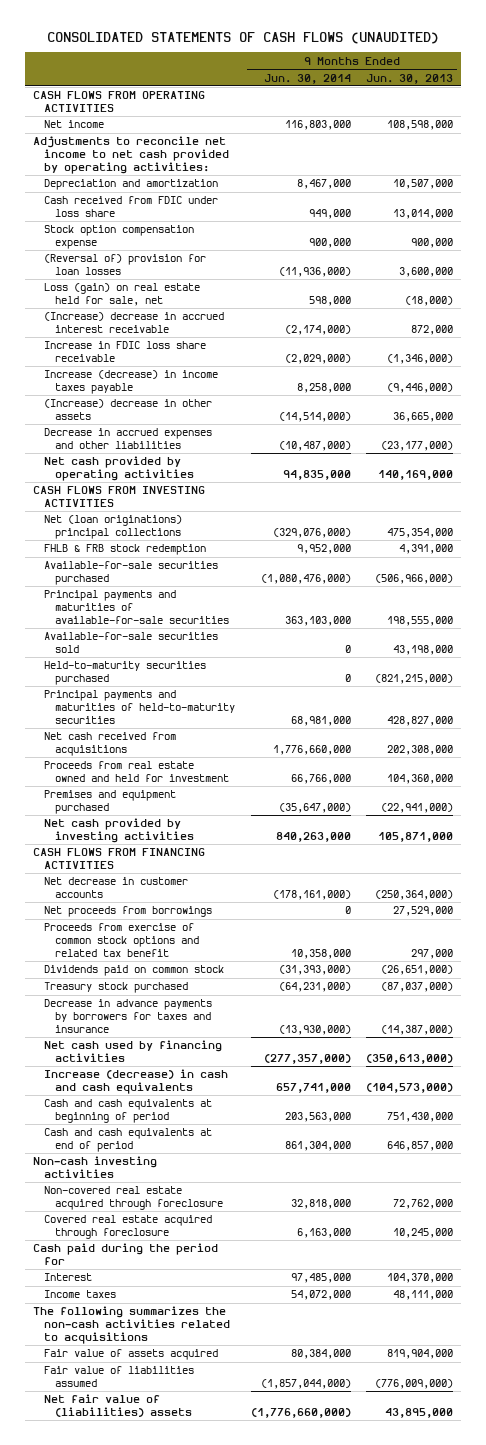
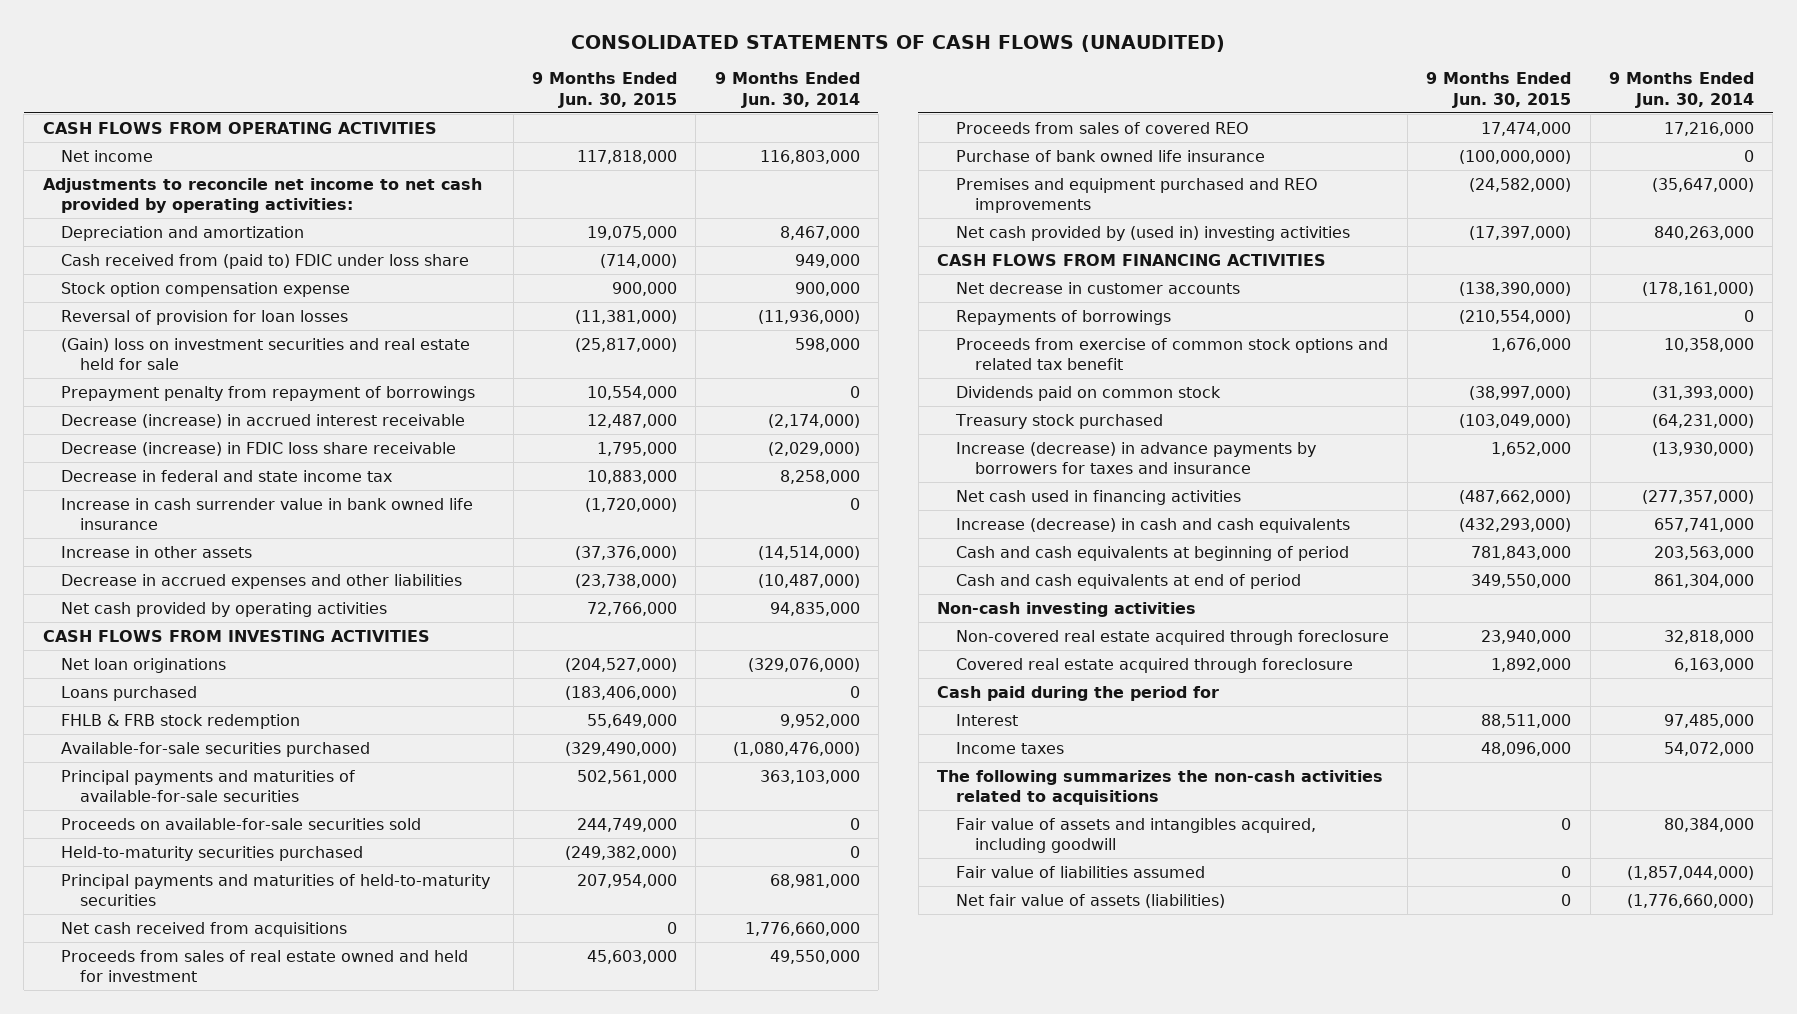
- | 9 Months Ended Jun. 30, 2014 | 9 Months Ended Jun. 30, 2013
+ | 9 Months Ended Jun. 30, 2015 | 9 Months Ended Jun. 30, 2014
- Cash received from FDIC under loss share | 949,000 | 13,014,000
+ Cash received from (paid to) FDIC under loss share | (714,000) | 949,000
- (Reversal of) provision for loan losses | (11,936,000) | 3,600,000
- Loss (gain) on real estate held for sale, net | 598,000 | (18,000)
- (Increase) decrease in accrued interest receivable | (2,174,000) | 872,000
- Increase in FDIC loss share receivable | (2,029,000) | (1,346,000)
- Increase (decrease) in income taxes payable | 8,258,000 | (9,446,000)
- (Increase) decrease in other assets | (14,514,000) | 36,665,000
+ Reversal of provision for loan losses | (11,381,000) | (11,936,000)
+ (Gain) loss on investment securities and real estate held for sale | (25,817,000) | 598,000
+ Prepayment penalty from repayment of borrowings | 10,554,000 | 0
+ Decrease (increase) in accrued interest receivable | 12,487,000 | (2,174,000)
+ Decrease (increase) in FDIC loss share receivable | 1,795,000 | (2,029,000)
+ Decrease in federal and state income tax | 10,883,000 | 8,258,000
+ Increase in cash surrender value in bank owned life insurance | (1,720,000) | 0
+ Increase in other assets | (37,376,000) | (14,514,000)
- Net (loan originations) principal collections | (329,076,000) | 475,354,000
+ Net loan originations | (204,527,000) | (329,076,000)
+ Loans purchased | (183,406,000) | 0
- Available-for-sale securities sold | 0 | 43,198,000
+ Proceeds on available-for-sale securities sold | 244,749,000 | 0
- Proceeds from real estate owned and held for investment | 66,766,000 | 104,360,000
- Premises and equipment purchased | (35,647,000) | (22,941,000)
- Net cash provided by investing activities | 840,263,000 | 105,871,000
+ Proceeds from sales of real estate owned and held for investment | 45,603,000 | 49,550,000
+ Proceeds from sales of covered REO | 17,474,000 | 17,216,000
+ Purchase of bank owned life insurance | (100,000,000) | 0
+ Premises and equipment purchased and REO improvements | (24,582,000) | (35,647,000)
+ Net cash provided by (used in) investing activities | (17,397,000) | 840,263,000
- Net proceeds from borrowings | 0 | 27,529,000
+ Repayments of borrowings | (210,554,000) | 0
- Decrease in advance payments by borrowers for taxes and insurance | (13,930,000) | (14,387,000)
- Net cash used by financing activities | (277,357,000) | (350,613,000)
+ Increase (decrease) in advance payments by borrowers for taxes and insurance | 1,652,000 | (13,930,000)
+ Net cash used in financing activities | (487,662,000) | (277,357,000)
- Fair value of assets acquired | 80,384,000 | 819,904,000
+ Fair value of assets and intangibles acquired, including goodwill | 0 | 80,384,000
- Net fair value of (liabilities) assets | (1,776,660,000) | 43,895,000
+ Net fair value of assets (liabilities) | 0 | (1,776,660,000)

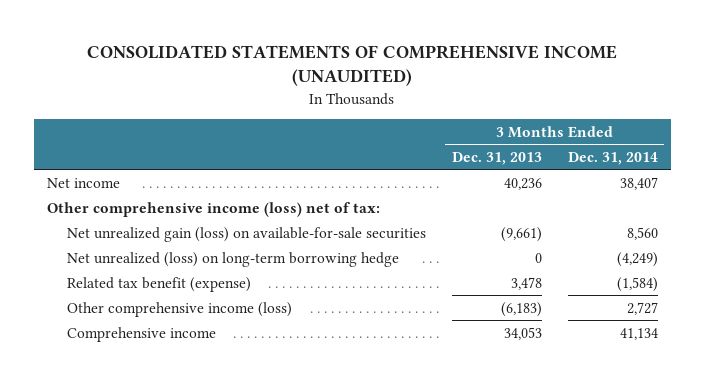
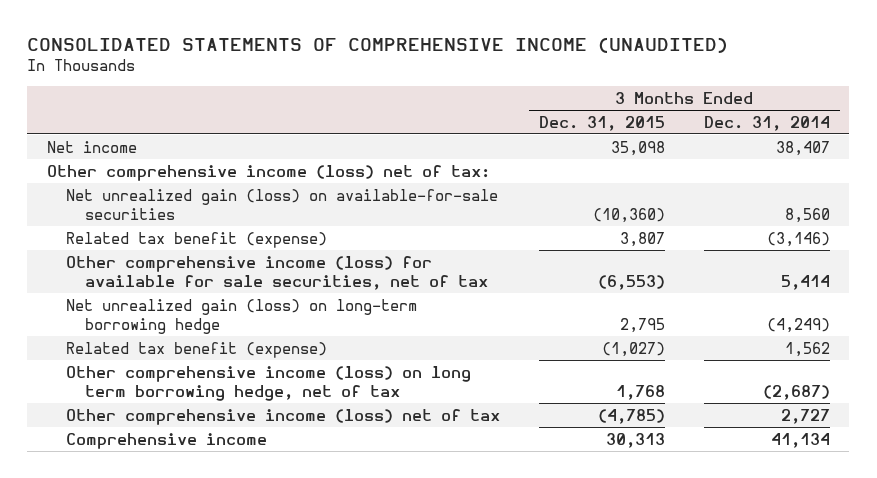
- | 3 Months Ended Dec. 31, 2013 | 3 Months Ended Dec. 31, 2014
+ | 3 Months Ended Dec. 31, 2015 | 3 Months Ended Dec. 31, 2014
- Net unrealized (loss) on long-term borrowing hedge | 0 | (4,249)
- Related tax benefit (expense) | 3,478 | (1,584)
- Other comprehensive income (loss) | (6,183) | 2,727
+ Related tax benefit (expense) | 3,807 | (3,146)
+ Other comprehensive income (loss) for available for sale securities, net of tax | (6,553) | 5,414
+ Net unrealized gain (loss) on long-term borrowing hedge | 2,795 | (4,249)
+ Related tax benefit (expense) | (1,027) | 1,562
+ Other comprehensive income (loss) on long term borrowing hedge, net of tax | 1,768 | (2,687)
+ Other comprehensive income (loss) net of tax | (4,785) | 2,727

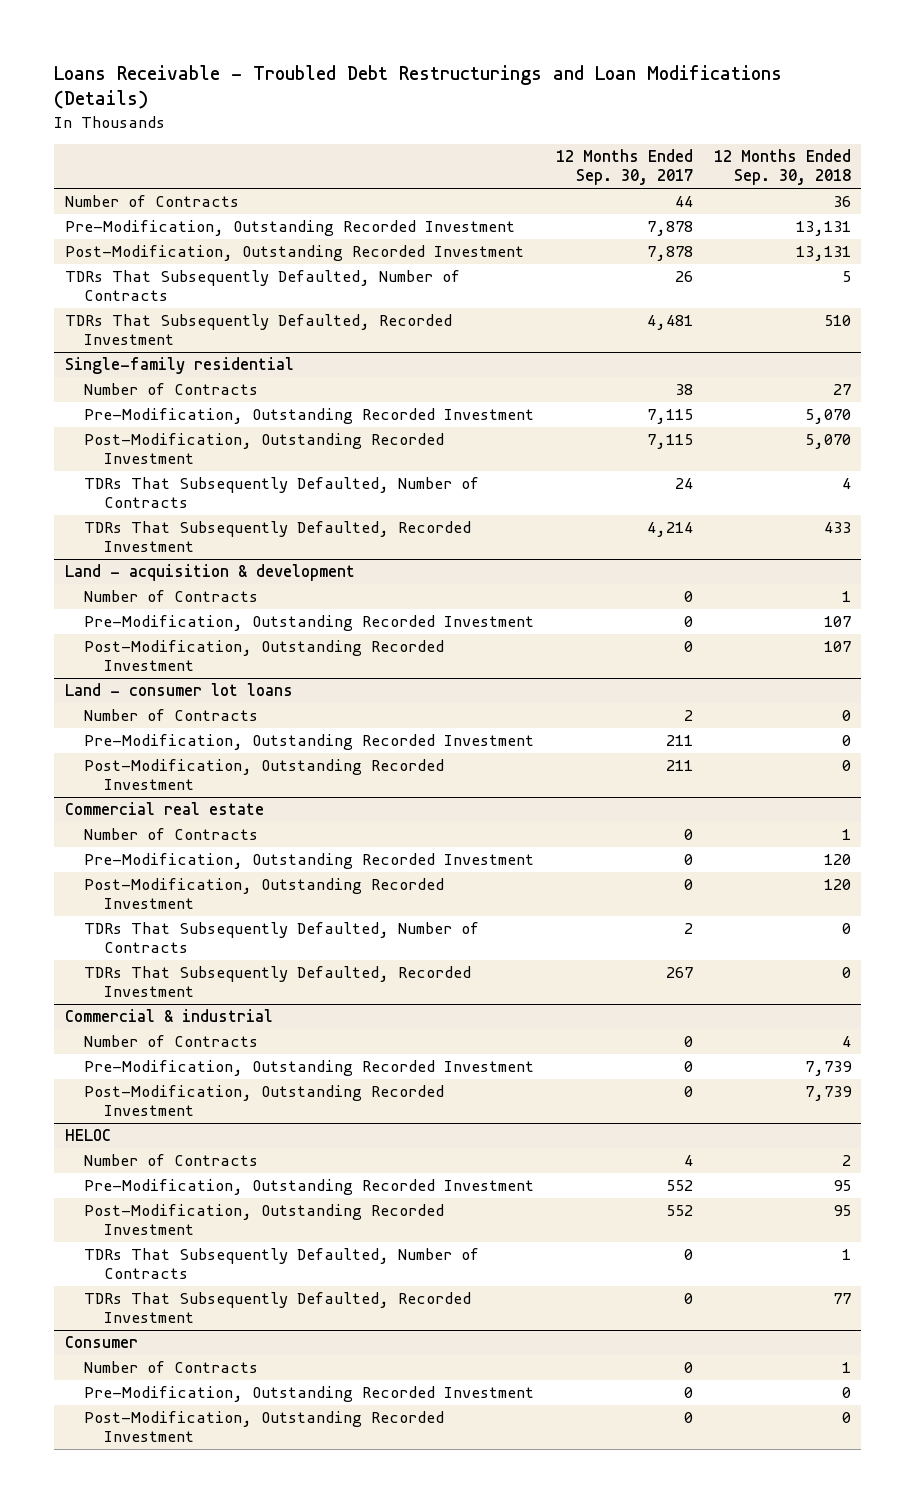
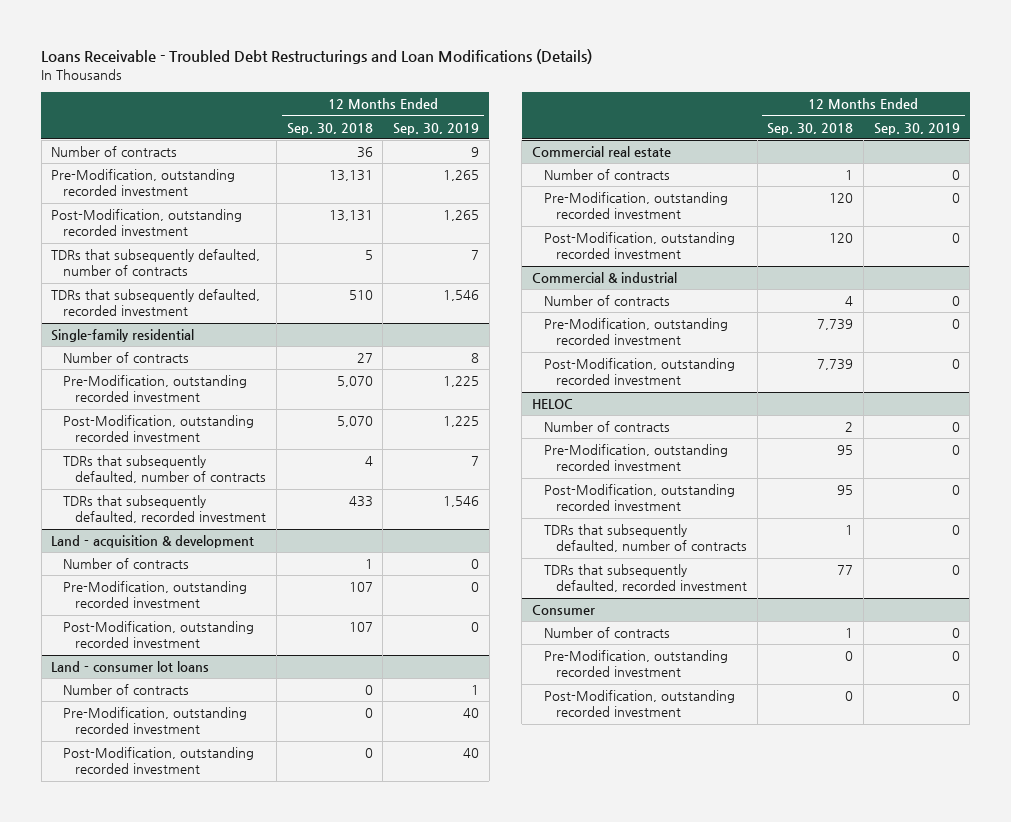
- | 12 Months Ended Sep. 30, 2017 | 12 Months Ended Sep. 30, 2018
+ | 12 Months Ended Sep. 30, 2018 | 12 Months Ended Sep. 30, 2019
- Number of Contracts | 44 | 36
- Pre-Modification, Outstanding Recorded Investment | 7,878 | 13,131
- Post-Modification, Outstanding Recorded Investment | 7,878 | 13,131
- TDRs That Subsequently Defaulted, Number of Contracts | 26 | 5
- TDRs That Subsequently Defaulted, Recorded Investment | 4,481 | 510
+ Number of contracts | 36 | 9
+ Pre-Modification, outstanding recorded investment | 13,131 | 1,265
+ Post-Modification, outstanding recorded investment | 13,131 | 1,265
+ TDRs that subsequently defaulted, number of contracts | 5 | 7
+ TDRs that subsequently defaulted, recorded investment | 510 | 1,546
@ Single-family residential
- Number of Contracts | 38 | 27
- Pre-Modification, Outstanding Recorded Investment | 7,115 | 5,070
- Post-Modification, Outstanding Recorded Investment | 7,115 | 5,070
- TDRs That Subsequently Defaulted, Number of Contracts | 24 | 4
- TDRs That Subsequently Defaulted, Recorded Investment | 4,214 | 433
+ Number of contracts | 27 | 8
+ Pre-Modification, outstanding recorded investment | 5,070 | 1,225
+ Post-Modification, outstanding recorded investment | 5,070 | 1,225
+ TDRs that subsequently defaulted, number of contracts | 4 | 7
+ TDRs that subsequently defaulted, recorded investment | 433 | 1,546
@ Land - acquisition & development
- Number of Contracts | 0 | 1
- Pre-Modification, Outstanding Recorded Investment | 0 | 107
- Post-Modification, Outstanding Recorded Investment | 0 | 107
+ Number of contracts | 1 | 0
+ Pre-Modification, outstanding recorded investment | 107 | 0
+ Post-Modification, outstanding recorded investment | 107 | 0
@ Land - consumer lot loans
- Number of Contracts | 2 | 0
- Pre-Modification, Outstanding Recorded Investment | 211 | 0
- Post-Modification, Outstanding Recorded Investment | 211 | 0
+ Number of contracts | 0 | 1
+ Pre-Modification, outstanding recorded investment | 0 | 40
+ Post-Modification, outstanding recorded investment | 0 | 40
@ Commercial real estate
- Number of Contracts | 0 | 1
- Pre-Modification, Outstanding Recorded Investment | 0 | 120
- Post-Modification, Outstanding Recorded Investment | 0 | 120
- TDRs That Subsequently Defaulted, Number of Contracts | 2 | 0
- TDRs That Subsequently Defaulted, Recorded Investment | 267 | 0
+ Number of contracts | 1 | 0
+ Pre-Modification, outstanding recorded investment | 120 | 0
+ Post-Modification, outstanding recorded investment | 120 | 0
@ Commercial & industrial
- Number of Contracts | 0 | 4
- Pre-Modification, Outstanding Recorded Investment | 0 | 7,739
- Post-Modification, Outstanding Recorded Investment | 0 | 7,739
+ Number of contracts | 4 | 0
+ Pre-Modification, outstanding recorded investment | 7,739 | 0
+ Post-Modification, outstanding recorded investment | 7,739 | 0
@ HELOC
- Number of Contracts | 4 | 2
- Pre-Modification, Outstanding Recorded Investment | 552 | 95
- Post-Modification, Outstanding Recorded Investment | 552 | 95
- TDRs That Subsequently Defaulted, Number of Contracts | 0 | 1
- TDRs That Subsequently Defaulted, Recorded Investment | 0 | 77
+ Number of contracts | 2 | 0
+ Pre-Modification, outstanding recorded investment | 95 | 0
+ Post-Modification, outstanding recorded investment | 95 | 0
+ TDRs that subsequently defaulted, number of contracts | 1 | 0
+ TDRs that subsequently defaulted, recorded investment | 77 | 0
@ Consumer
- Number of Contracts | 0 | 1
- Pre-Modification, Outstanding Recorded Investment | 0 | 0
- Post-Modification, Outstanding Recorded Investment | 0 | 0
+ Number of contracts | 1 | 0
+ Pre-Modification, outstanding recorded investment | 0 | 0
+ Post-Modification, outstanding recorded investment | 0 | 0

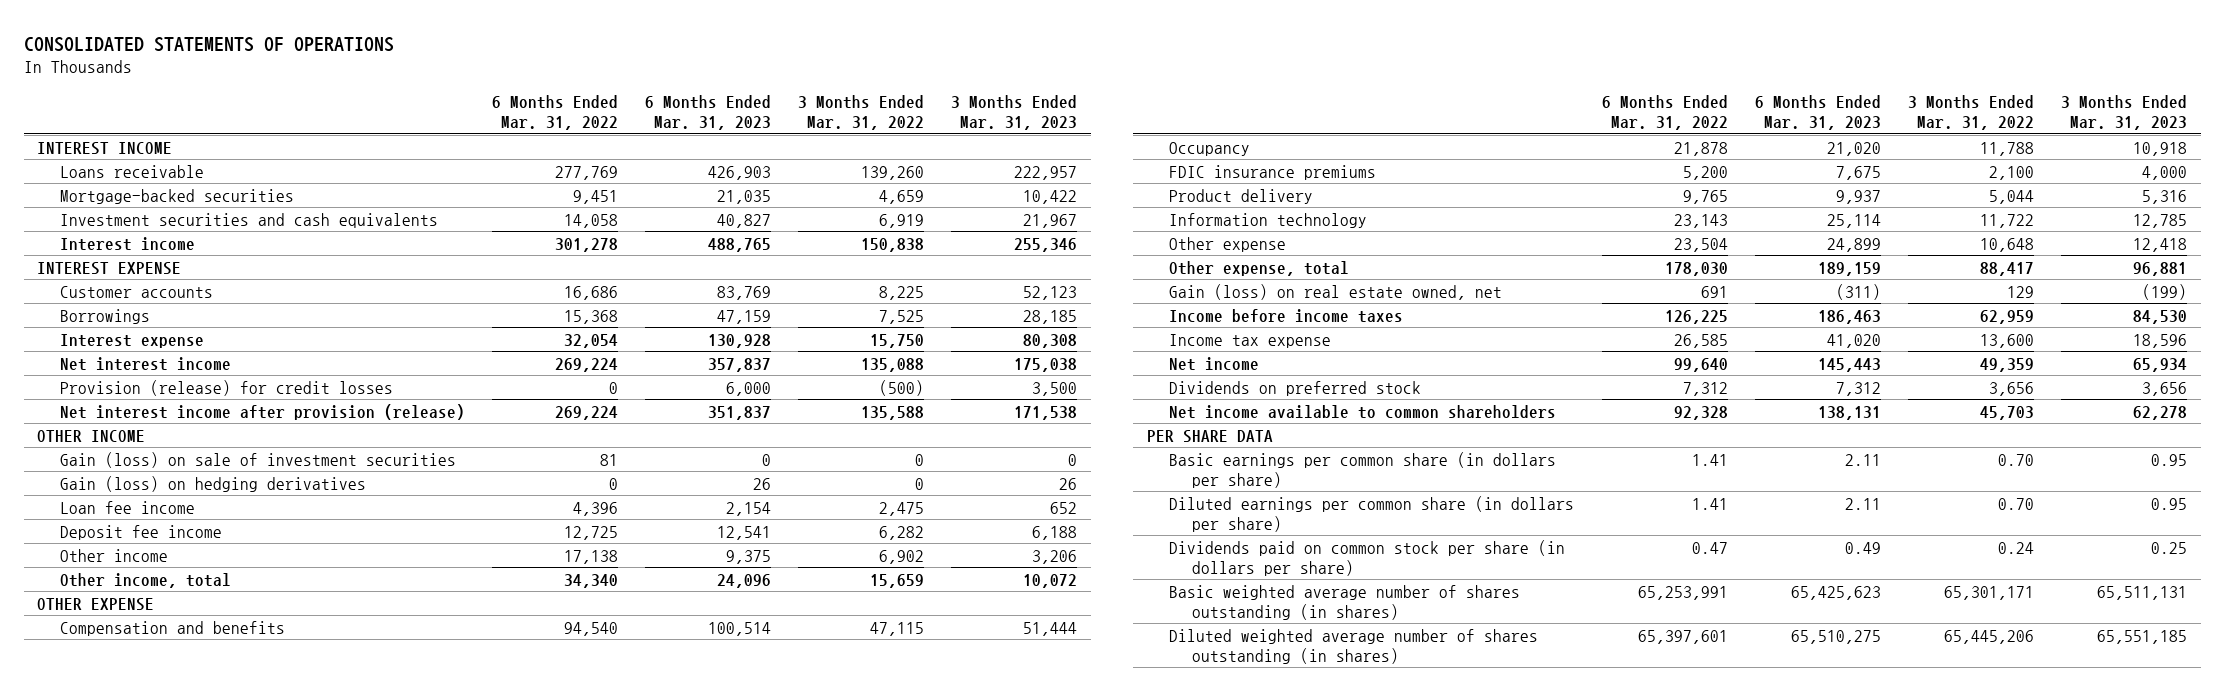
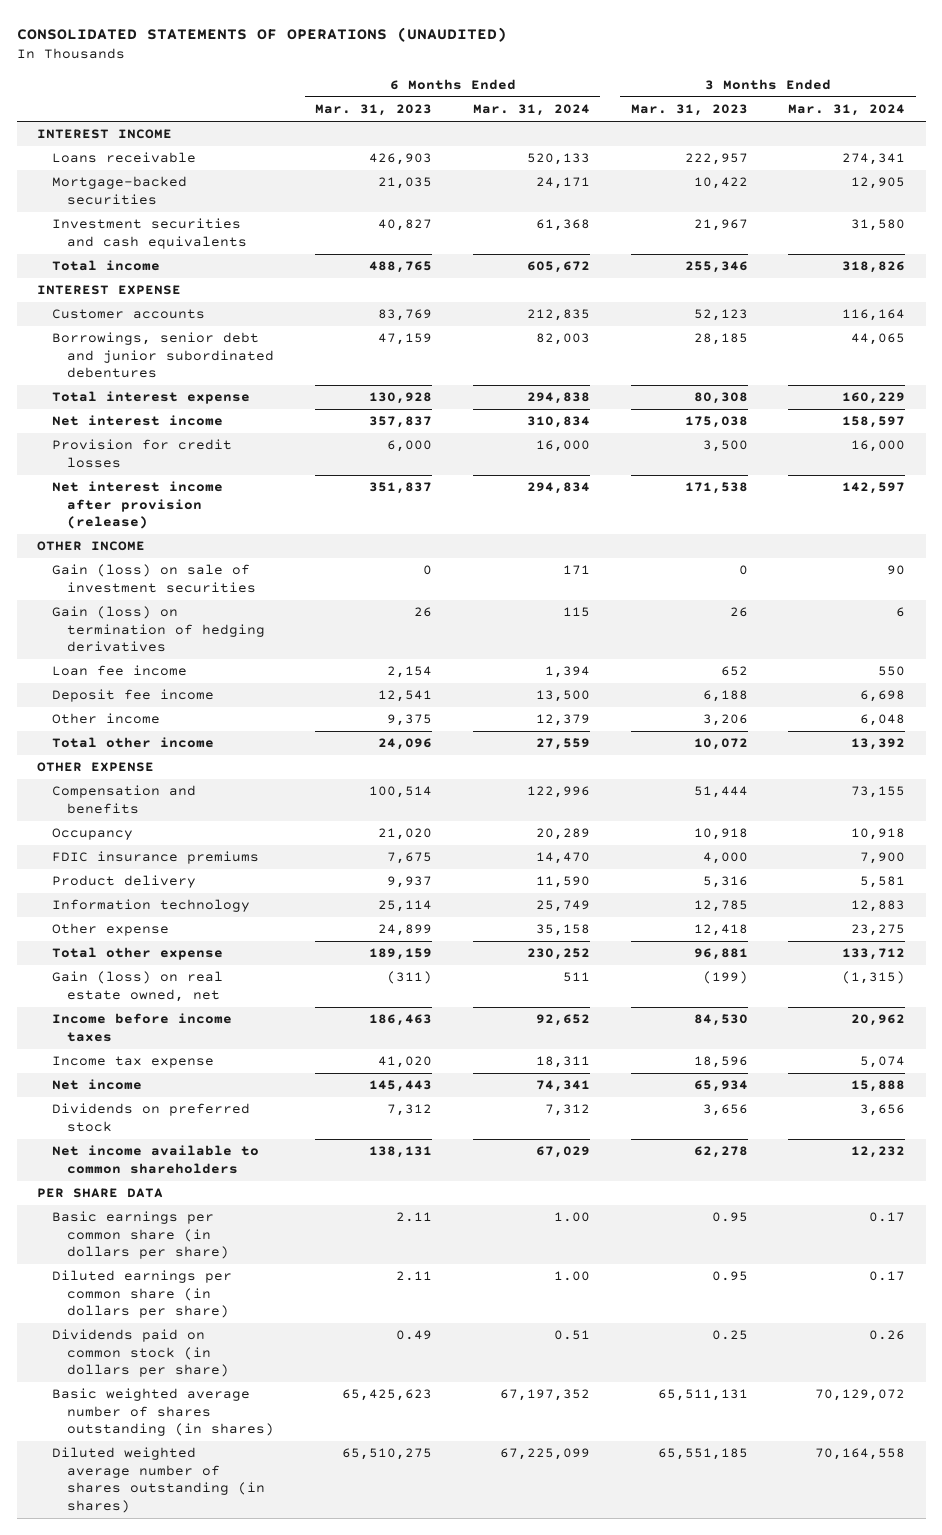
- CONSOLIDATED STATEMENTS OF OPERATIONS
+ CONSOLIDATED STATEMENTS OF OPERATIONS (UNAUDITED)
- | 6 Months Ended Mar. 31, 2022 | 6 Months Ended Mar. 31, 2023 | 3 Months Ended Mar. 31, 2022 | 3 Months Ended Mar. 31, 2023
+ | 6 Months Ended Mar. 31, 2023 | 6 Months Ended Mar. 31, 2024 | 3 Months Ended Mar. 31, 2023 | 3 Months Ended Mar. 31, 2024
- Interest income | 301,278 | 488,765 | 150,838 | 255,346
+ Total income | 488,765 | 605,672 | 255,346 | 318,826
- Borrowings | 15,368 | 47,159 | 7,525 | 28,185
- Interest expense | 32,054 | 130,928 | 15,750 | 80,308
+ Borrowings, senior debt and junior subordinated debentures | 47,159 | 82,003 | 28,185 | 44,065
+ Total interest expense | 130,928 | 294,838 | 80,308 | 160,229
- Provision (release) for credit losses | 0 | 6,000 | (500) | 3,500
+ Provision for credit losses | 6,000 | 16,000 | 3,500 | 16,000
- Gain (loss) on hedging derivatives | 0 | 26 | 0 | 26
+ Gain (loss) on termination of hedging derivatives | 26 | 115 | 26 | 6
- Other income, total | 34,340 | 24,096 | 15,659 | 10,072
+ Total other income | 24,096 | 27,559 | 10,072 | 13,392
- Other expense, total | 178,030 | 189,159 | 88,417 | 96,881
+ Total other expense | 189,159 | 230,252 | 96,881 | 133,712
- Dividends paid on common stock per share (in dollars per share) | 0.47 | 0.49 | 0.24 | 0.25
+ Dividends paid on common stock (in dollars per share) | 0.49 | 0.51 | 0.25 | 0.26

